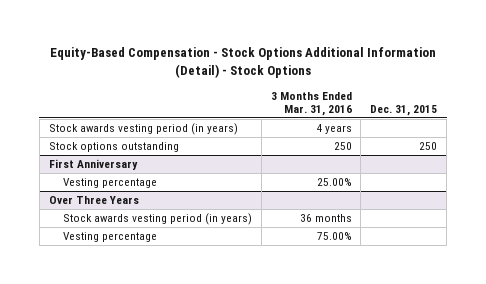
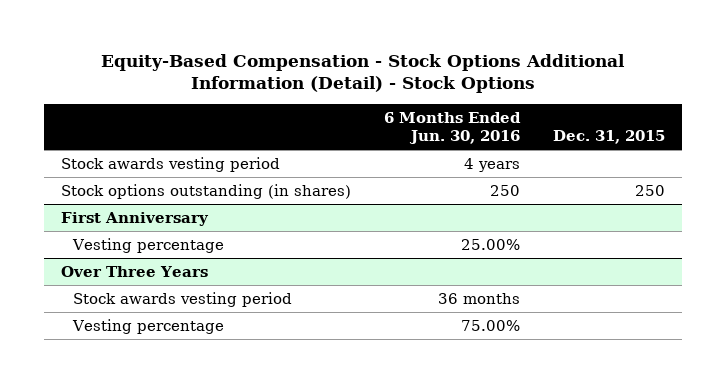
- | 3 Months Ended Mar. 31, 2016 | Dec. 31, 2015
+ | 6 Months Ended Jun. 30, 2016 | Dec. 31, 2015
- Stock awards vesting period (in years) | 4 years |
- Stock options outstanding | 250 | 250
+ Stock awards vesting period | 4 years |
+ Stock options outstanding (in shares) | 250 | 250
@ Over Three Years
- Stock awards vesting period (in years) | 36 months |
+ Stock awards vesting period | 36 months |

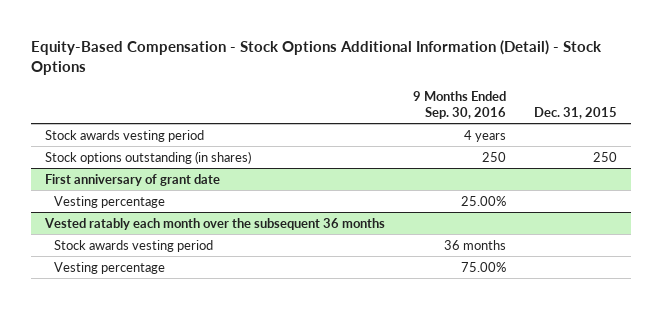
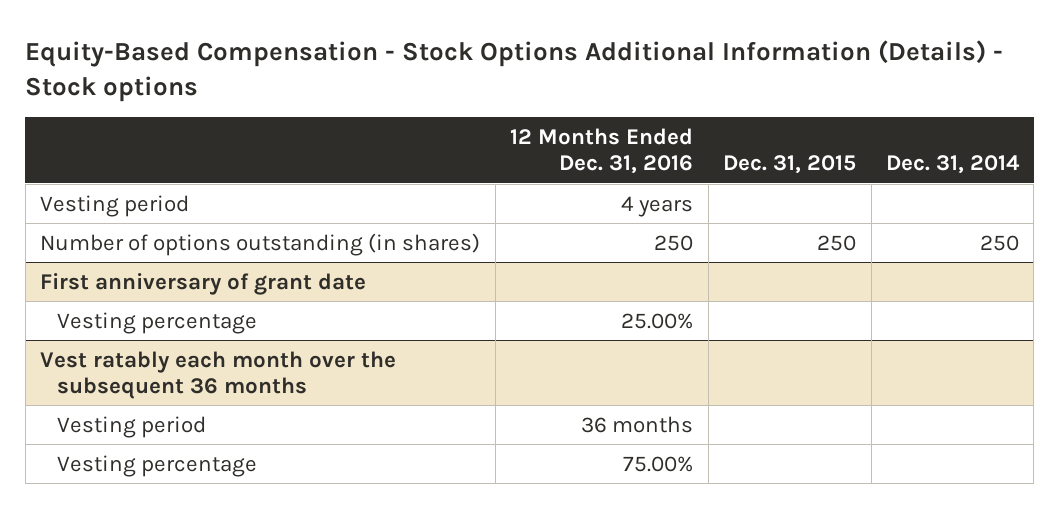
- Equity-Based Compensation - Stock Options Additional Information (Detail) - Stock Options
+ Equity-Based Compensation - Stock Options Additional Information (Details) - Stock options
- | 9 Months Ended Sep. 30, 2016 | Dec. 31, 2015
+ | 12 Months Ended Dec. 31, 2016 | Dec. 31, 2015 | Dec. 31, 2014
- Stock awards vesting period | 4 years |
- Stock options outstanding (in shares) | 250 | 250
+ Vesting period | 4 years | |
+ Number of options outstanding (in shares) | 250 | 250 | 250
- Vested ratably each month over the subsequent 36 months
- Stock awards vesting period | 36 months |
+ Vest ratably each month over the subsequent 36 months
+ Vesting period | 36 months | |

